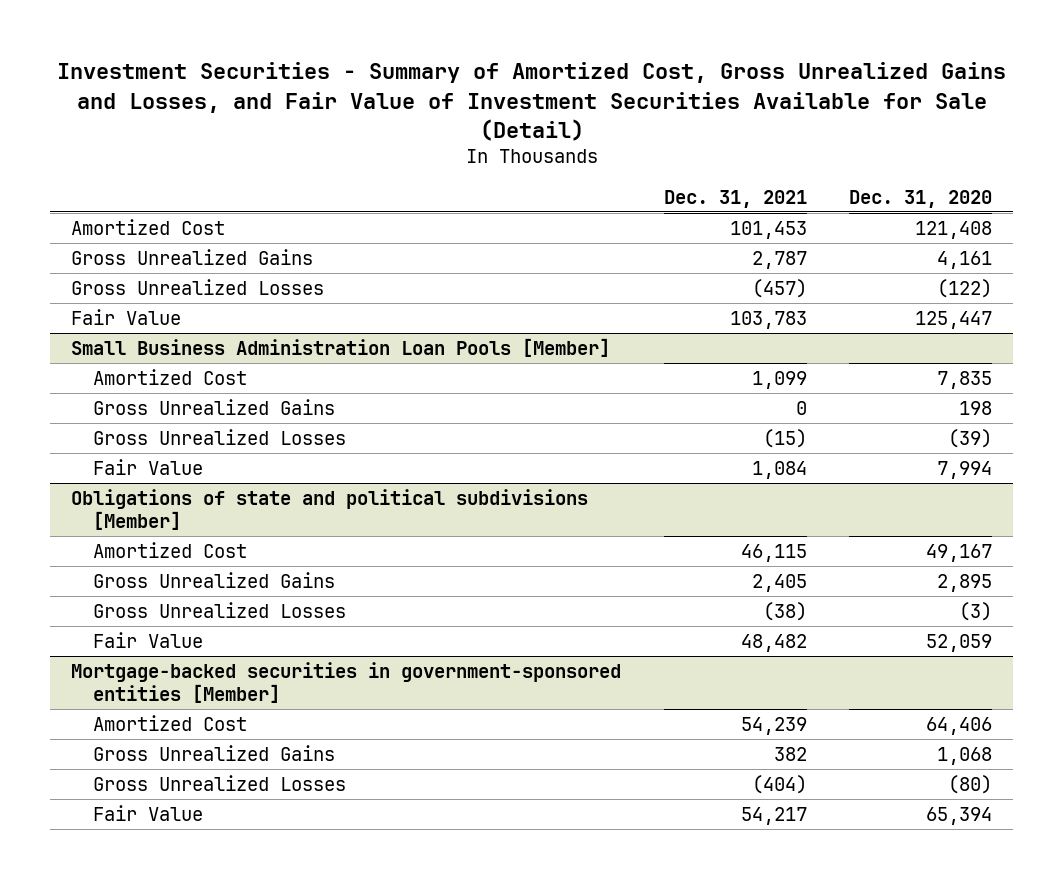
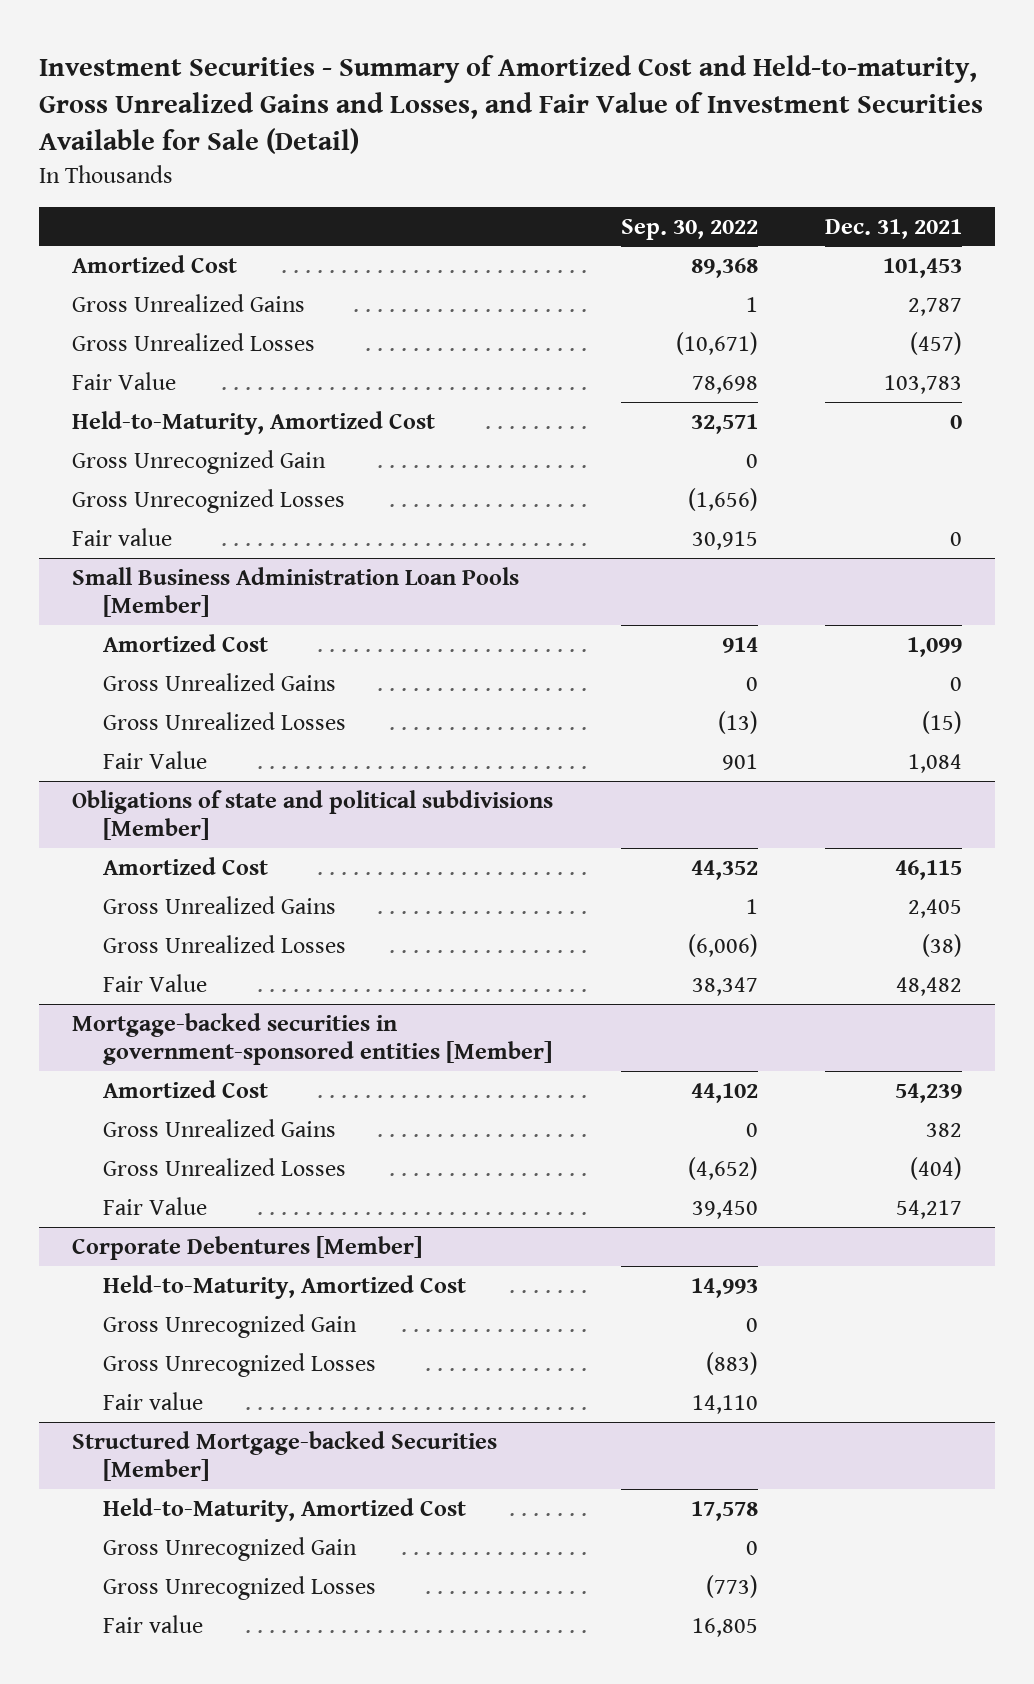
- Investment Securities - Summary of Amortized Cost, Gross Unrealized Gains and Losses, and Fair Value of Investment Securities Available for Sale (Detail)
+ Investment Securities - Summary of Amortized Cost and Held-to-maturity, Gross Unrealized Gains and Losses, and Fair Value of Investment Securities Available for Sale (Detail)
- | Dec. 31, 2021 | Dec. 31, 2020
+ | Sep. 30, 2022 | Dec. 31, 2021
+ Held-to-Maturity, Amortized Cost | 32,571 | 0
+ Gross Unrecognized Gain | 0 |
+ Gross Unrecognized Losses | (1,656) |
+ Fair value | 30,915 | 0
+ Corporate Debentures [Member]
+ Held-to-Maturity, Amortized Cost | 14,993 |
+ Gross Unrecognized Gain | 0 |
+ Gross Unrecognized Losses | (883) |
+ Fair value | 14,110 |
+ Structured Mortgage-backed Securities [Member]
+ Held-to-Maturity, Amortized Cost | 17,578 |
+ Gross Unrecognized Gain | 0 |
+ Gross Unrecognized Losses | (773) |
+ Fair value | 16,805 |

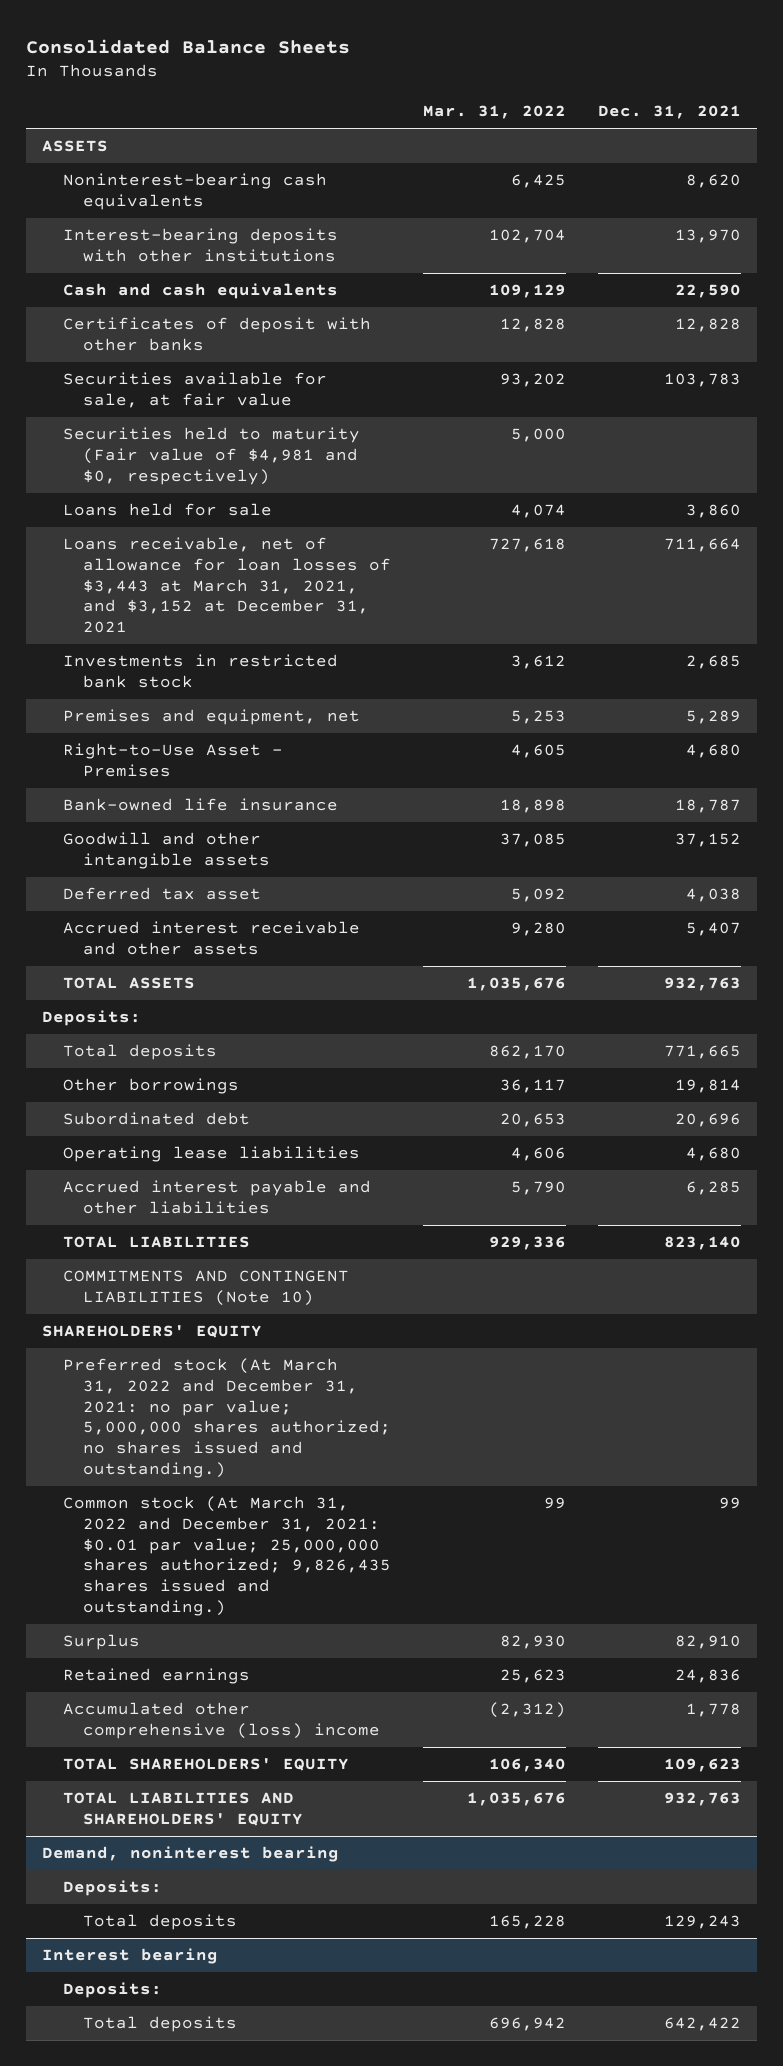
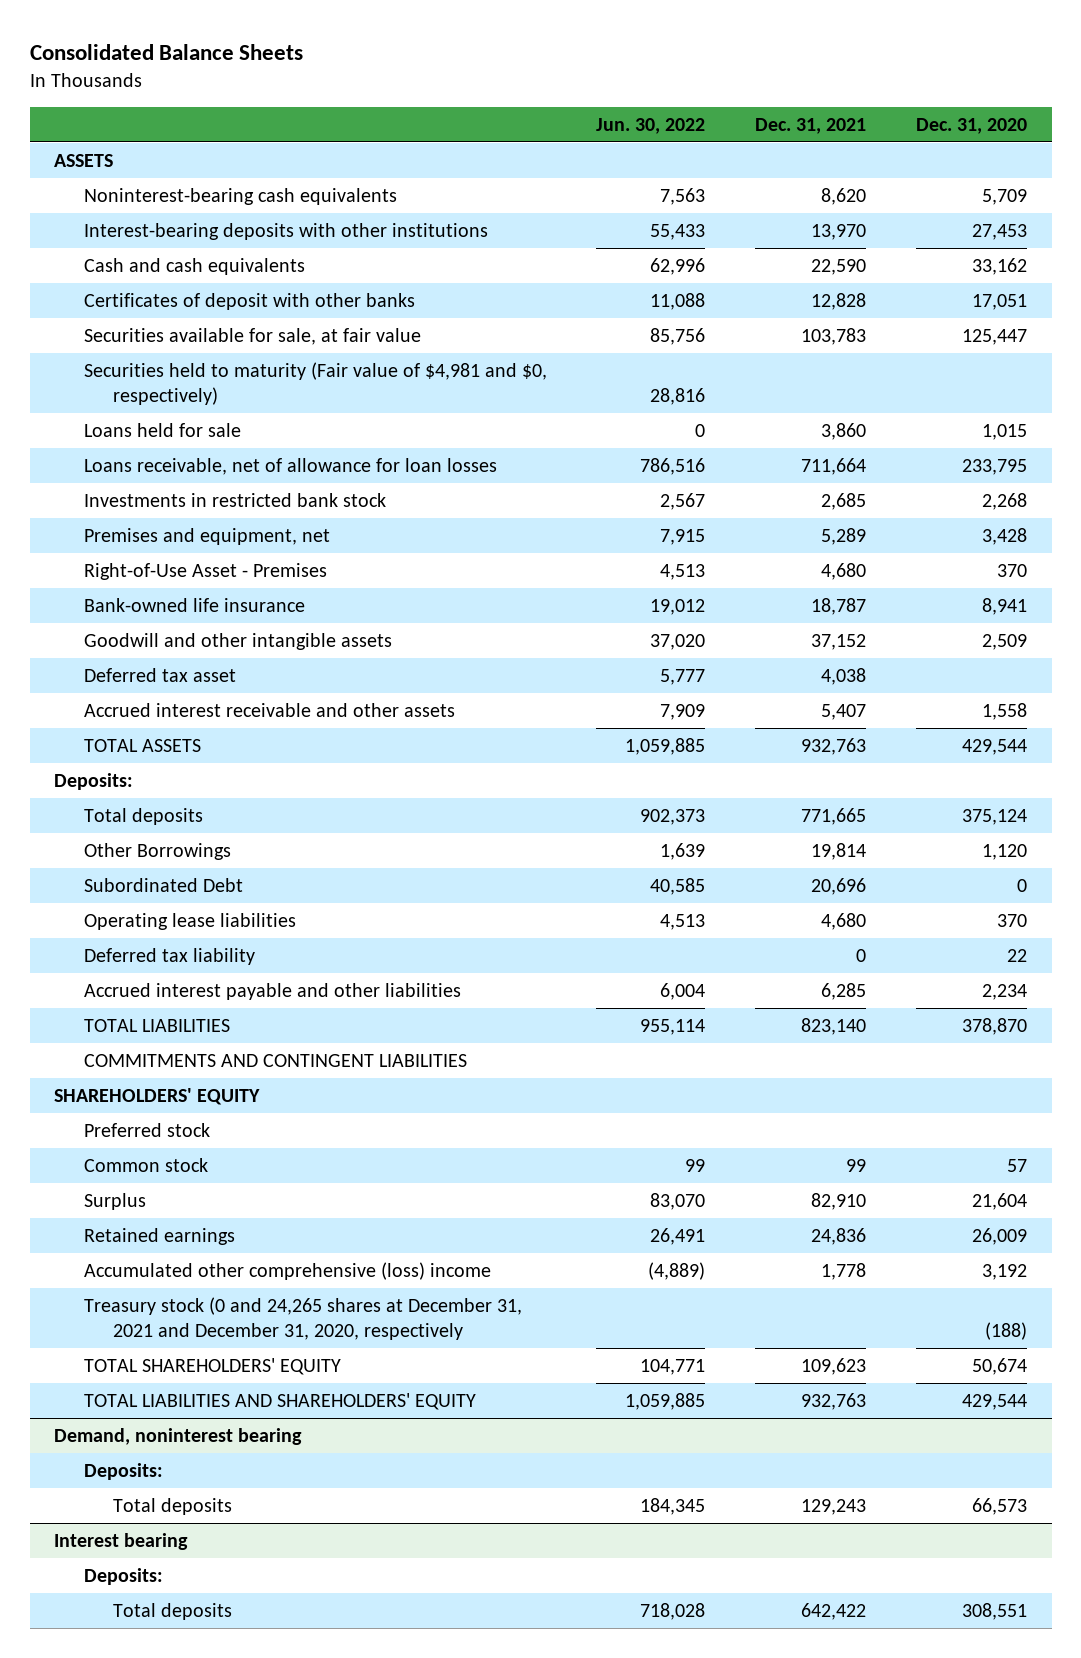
- | Mar. 31, 2022 | Dec. 31, 2021
+ | Jun. 30, 2022 | Dec. 31, 2021 | Dec. 31, 2020
- Loans receivable, net of allowance for loan losses of $3,443 at March 31, 2021, and $3,152 at December 31, 2021 | 727,618 | 711,664
+ Loans receivable, net of allowance for loan losses | 786,516 | 711,664 | 233,795
- Right-to-Use Asset - Premises | 4,605 | 4,680
+ Right-of-Use Asset - Premises | 4,513 | 4,680 | 370
- Other borrowings | 36,117 | 19,814
- Subordinated debt | 20,653 | 20,696
+ Other Borrowings | 1,639 | 19,814 | 1,120
+ Subordinated Debt | 40,585 | 20,696 | 0
+ Deferred tax liability | | 0 | 22
- COMMITMENTS AND CONTINGENT LIABILITIES (Note 10)
+ COMMITMENTS AND CONTINGENT LIABILITIES
- Preferred stock (At March 31, 2022 and December 31, 2021: no par value; 5,000,000 shares authorized; no shares issued and outstanding.)
- Common stock (At March 31, 2022 and December 31, 2021: $0.01 par value; 25,000,000 shares authorized; 9,826,435 shares issued and outstanding.) | 99 | 99
+ Preferred stock
+ Common stock | 99 | 99 | 57
+ Treasury stock (0 and 24,265 shares at December 31, 2021 and December 31, 2020, respectively | | | (188)

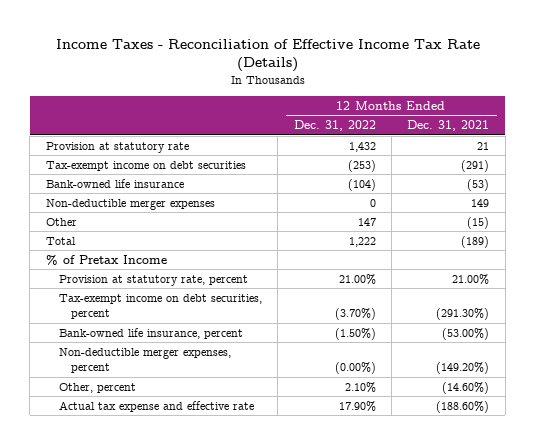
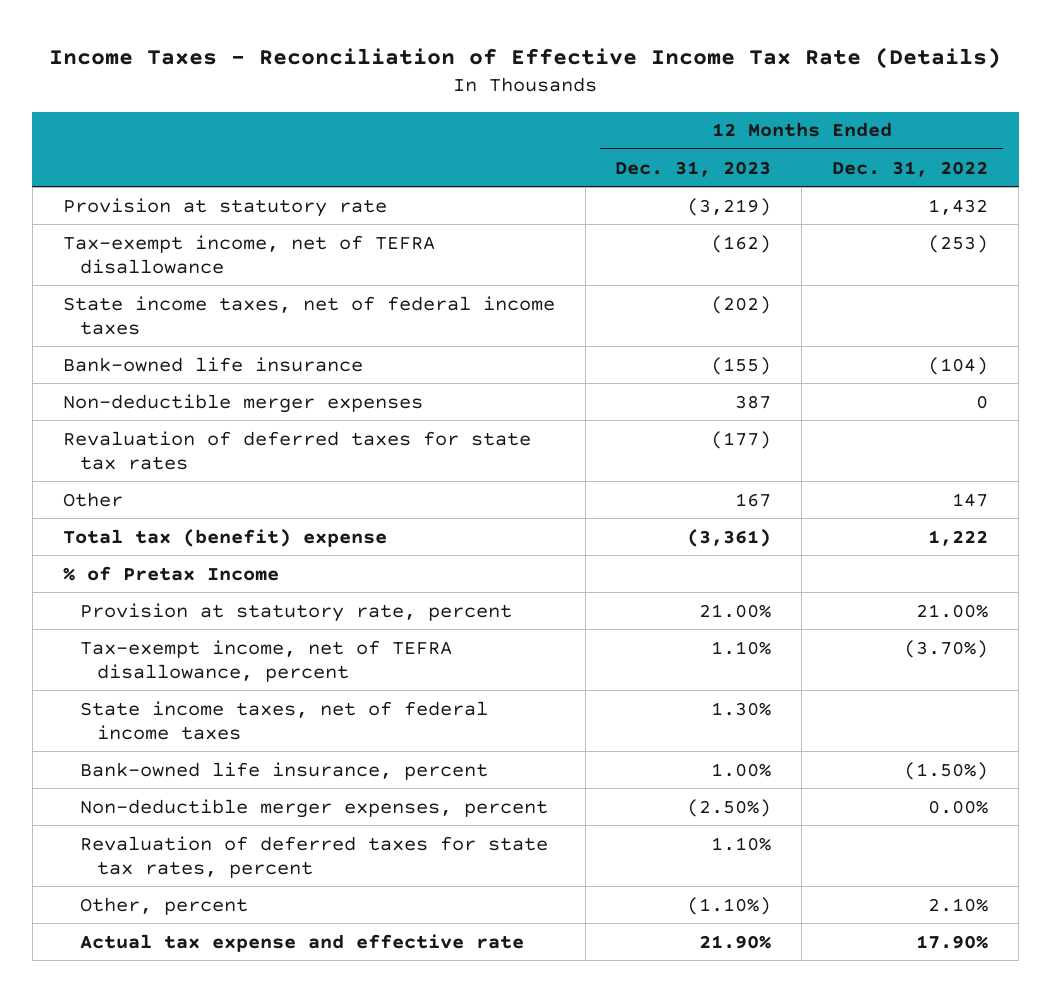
- | 12 Months Ended Dec. 31, 2022 | 12 Months Ended Dec. 31, 2021
+ | 12 Months Ended Dec. 31, 2023 | 12 Months Ended Dec. 31, 2022
- Tax-exempt income on debt securities | (253) | (291)
+ Tax-exempt income, net of TEFRA disallowance | (162) | (253)
+ State income taxes, net of federal income taxes | (202) |
+ Revaluation of deferred taxes for state tax rates | (177) |
- Total | 1,222 | (189)
+ Total tax (benefit) expense | (3,361) | 1,222
- Tax-exempt income on debt securities, percent | (3.70%) | (291.30%)
+ Tax-exempt income, net of TEFRA disallowance, percent | 1.10% | (3.70%)
+ State income taxes, net of federal income taxes | 1.30% |
- Non-deductible merger expenses, percent | (0.00%) | (149.20%)
+ Non-deductible merger expenses, percent | (2.50%) | 0.00%
+ Revaluation of deferred taxes for state tax rates, percent | 1.10% |

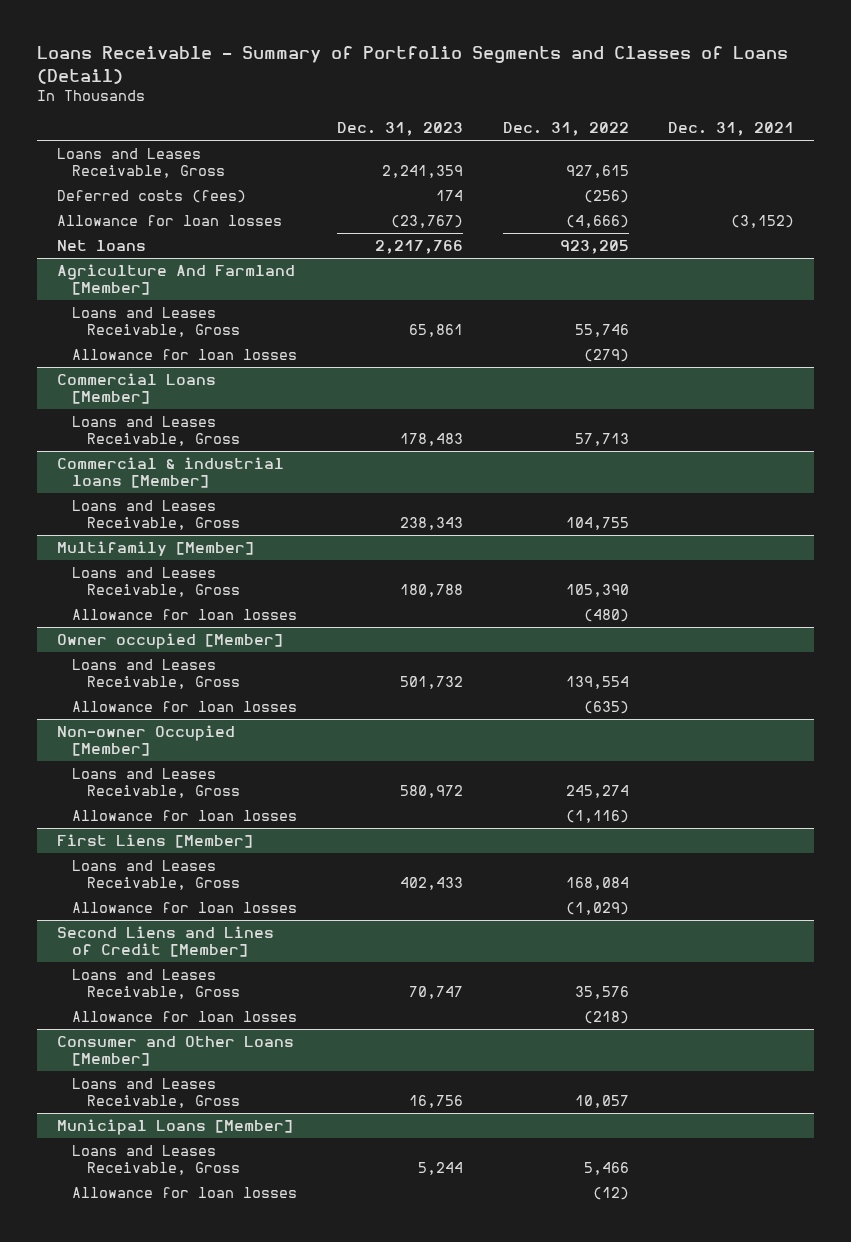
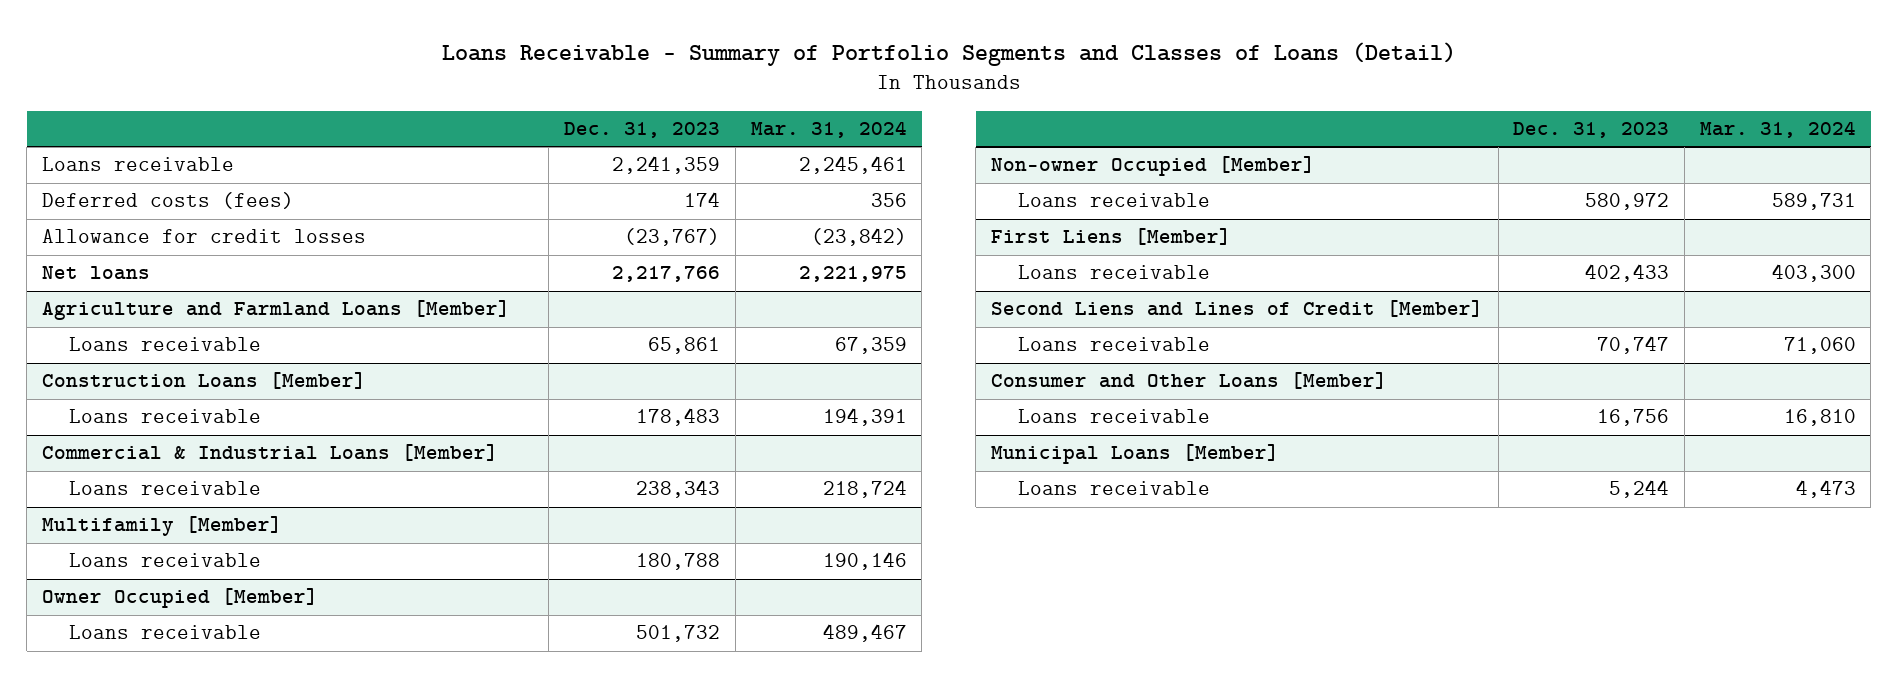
- | Dec. 31, 2023 | Dec. 31, 2022 | Dec. 31, 2021
+ | Dec. 31, 2023 | Mar. 31, 2024
- Loans and Leases Receivable, Gross | 2,241,359 | 927,615 |
+ Loans receivable | 2,241,359 | 2,245,461
- Allowance for loan losses | (23,767) | (4,666) | (3,152)
+ Allowance for credit losses | (23,767) | (23,842)
- Agriculture And Farmland [Member]
- Loans and Leases Receivable, Gross | 65,861 | 55,746 |
- Allowance for loan losses | | (279) |
- Commercial Loans [Member]
- Loans and Leases Receivable, Gross | 178,483 | 57,713 |
- Commercial & industrial loans [Member]
- Loans and Leases Receivable, Gross | 238,343 | 104,755 |
+ Agriculture and Farmland Loans [Member]
+ Loans receivable | 65,861 | 67,359
+ Construction Loans [Member]
+ Loans receivable | 178,483 | 194,391
+ Commercial & Industrial Loans [Member]
+ Loans receivable | 238,343 | 218,724
@ Multifamily [Member]
- Loans and Leases Receivable, Gross | 180,788 | 105,390 |
- Allowance for loan losses | | (480) |
- Owner occupied [Member]
- Loans and Leases Receivable, Gross | 501,732 | 139,554 |
- Allowance for loan losses | | (635) |
@ Multifamily [Member]
+ Loans receivable | 180,788 | 190,146
+ Owner Occupied [Member]
+ Loans receivable | 501,732 | 489,467
@ Non-owner Occupied [Member]
- Loans and Leases Receivable, Gross | 580,972 | 245,274 |
- Allowance for loan losses | | (1,116) |
+ Loans receivable | 580,972 | 589,731
@ First Liens [Member]
- Loans and Leases Receivable, Gross | 402,433 | 168,084 |
- Allowance for loan losses | | (1,029) |
+ Loans receivable | 402,433 | 403,300
@ Second Liens and Lines of Credit [Member]
- Loans and Leases Receivable, Gross | 70,747 | 35,576 |
- Allowance for loan losses | | (218) |
+ Loans receivable | 70,747 | 71,060
@ Consumer and Other Loans [Member]
- Loans and Leases Receivable, Gross | 16,756 | 10,057 |
+ Loans receivable | 16,756 | 16,810
@ Municipal Loans [Member]
- Loans and Leases Receivable, Gross | 5,244 | 5,466 |
- Allowance for loan losses | | (12) |
+ Loans receivable | 5,244 | 4,473

